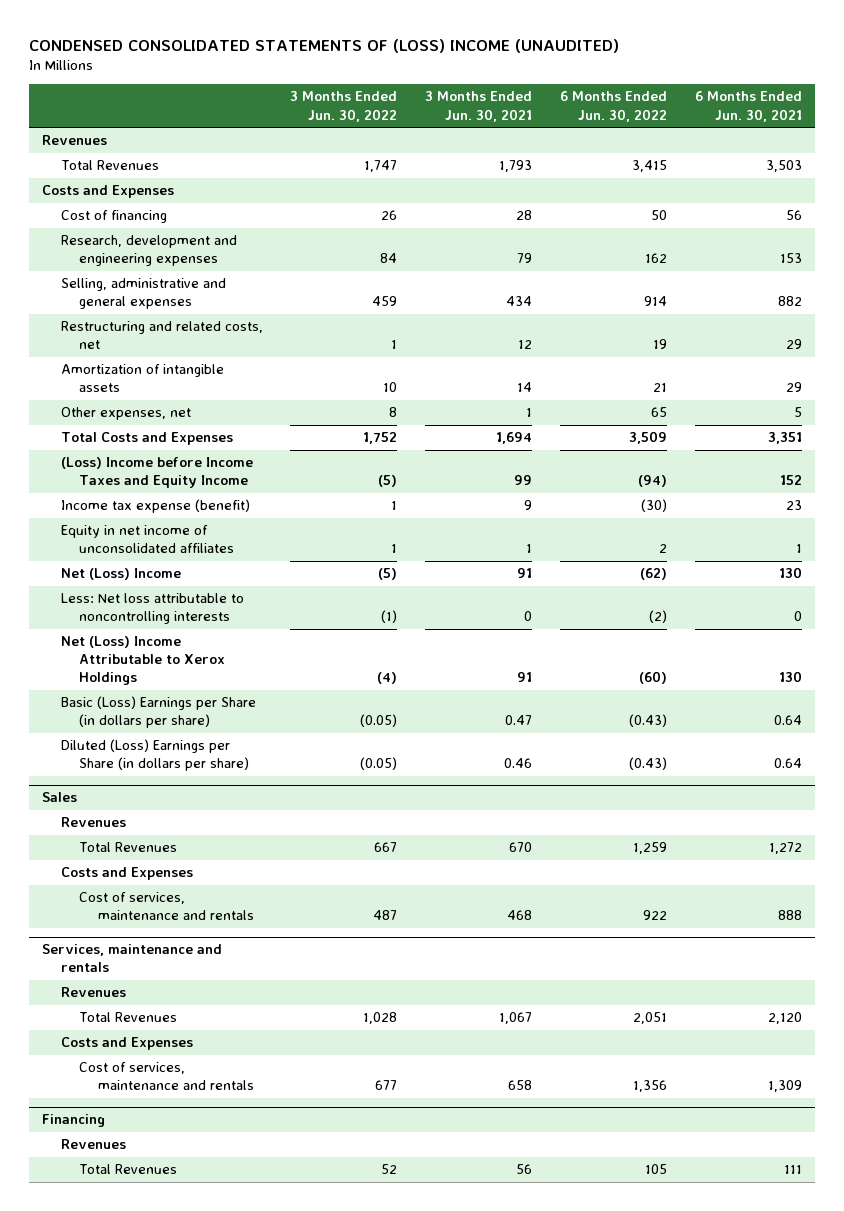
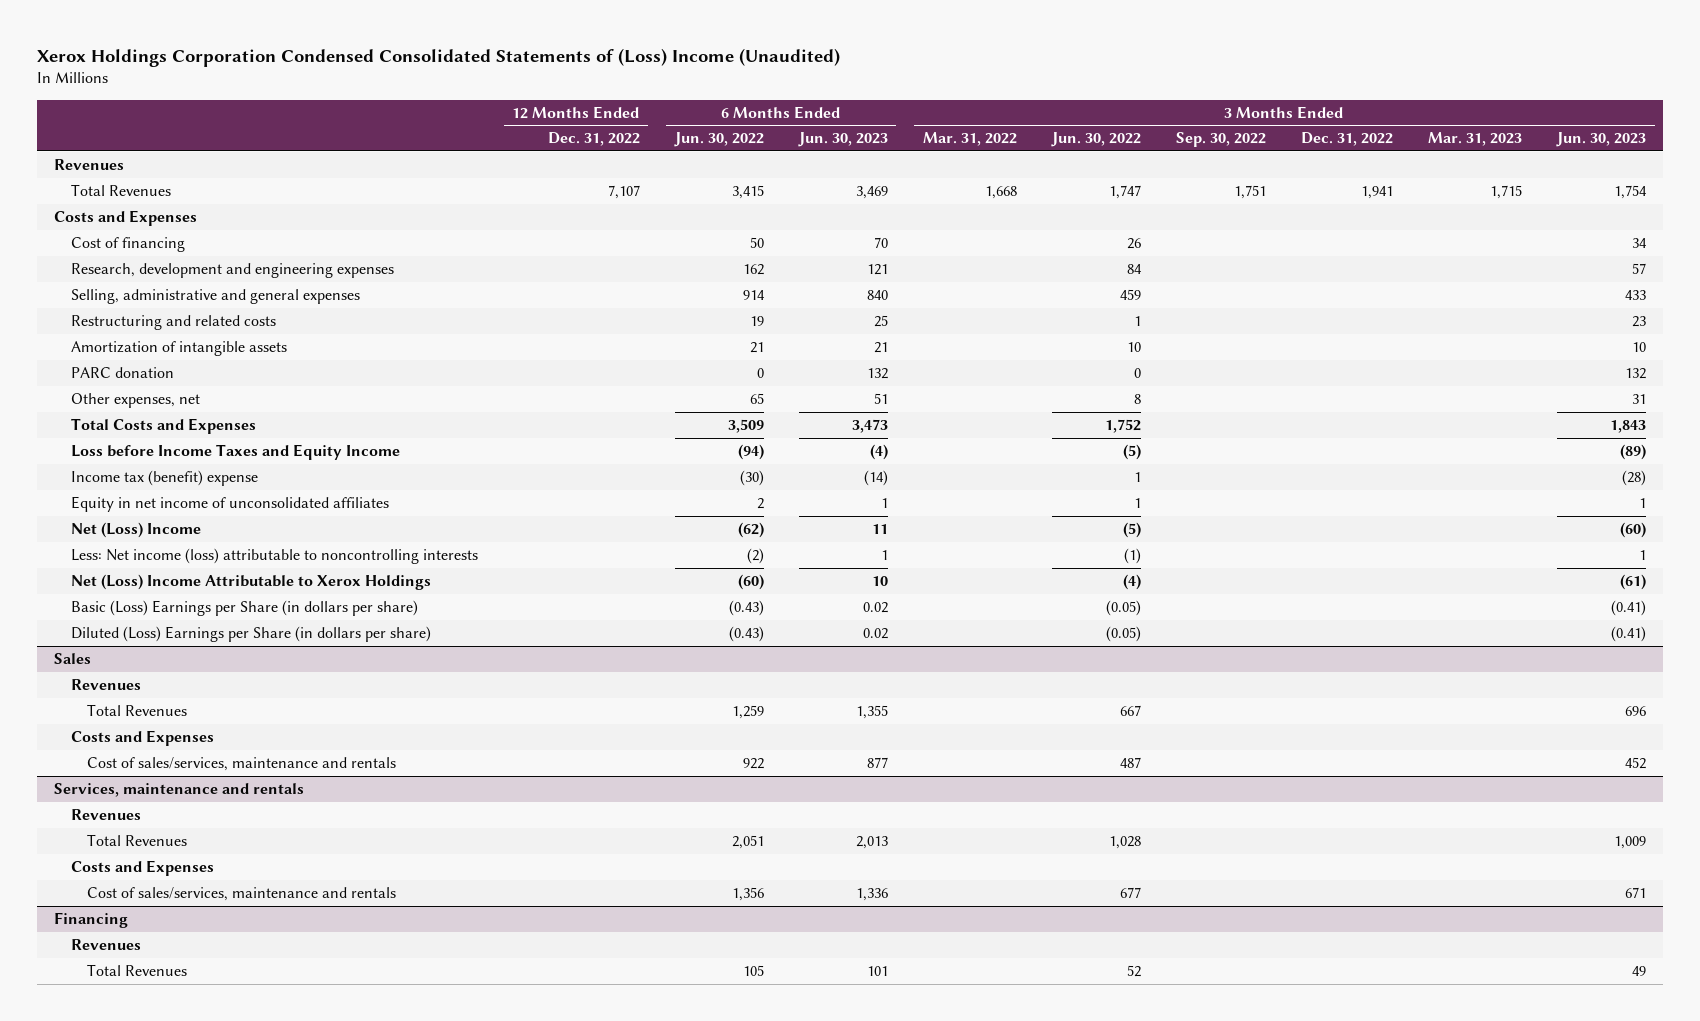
- CONDENSED CONSOLIDATED STATEMENTS OF (LOSS) INCOME (UNAUDITED)
+ Xerox Holdings Corporation Condensed Consolidated Statements of (Loss) Income (Unaudited)
- | 3 Months Ended Jun. 30, 2022 | 3 Months Ended Jun. 30, 2021 | 6 Months Ended Jun. 30, 2022 | 6 Months Ended Jun. 30, 2021
+ | 12 Months Ended Dec. 31, 2022 | 6 Months Ended Jun. 30, 2022 | 6 Months Ended Jun. 30, 2023 | 3 Months Ended Mar. 31, 2022 | 3 Months Ended Jun. 30, 2022 | 3 Months Ended Sep. 30, 2022 | 3 Months Ended Dec. 31, 2022 | 3 Months Ended Mar. 31, 2023 | 3 Months Ended Jun. 30, 2023
- Restructuring and related costs, net | 1 | 12 | 19 | 29
+ Restructuring and related costs | | 19 | 25 | | 1 | | | | 23
+ PARC donation | | 0 | 132 | | 0 | | | | 132
- (Loss) Income before Income Taxes and Equity Income | (5) | 99 | (94) | 152
- Income tax expense (benefit) | 1 | 9 | (30) | 23
+ Loss before Income Taxes and Equity Income | | (94) | (4) | | (5) | | | | (89)
+ Income tax (benefit) expense | | (30) | (14) | | 1 | | | | (28)
- Less: Net loss attributable to noncontrolling interests | (1) | 0 | (2) | 0
+ Less: Net income (loss) attributable to noncontrolling interests | | (2) | 1 | | (1) | | | | 1
@ Sales
- Cost of services, maintenance and rentals | 487 | 468 | 922 | 888
+ Cost of sales/services, maintenance and rentals | | 922 | 877 | | 487 | | | | 452
@ Services, maintenance and rentals
- Cost of services, maintenance and rentals | 677 | 658 | 1,356 | 1,309
+ Cost of sales/services, maintenance and rentals | | 1,356 | 1,336 | | 677 | | | | 671

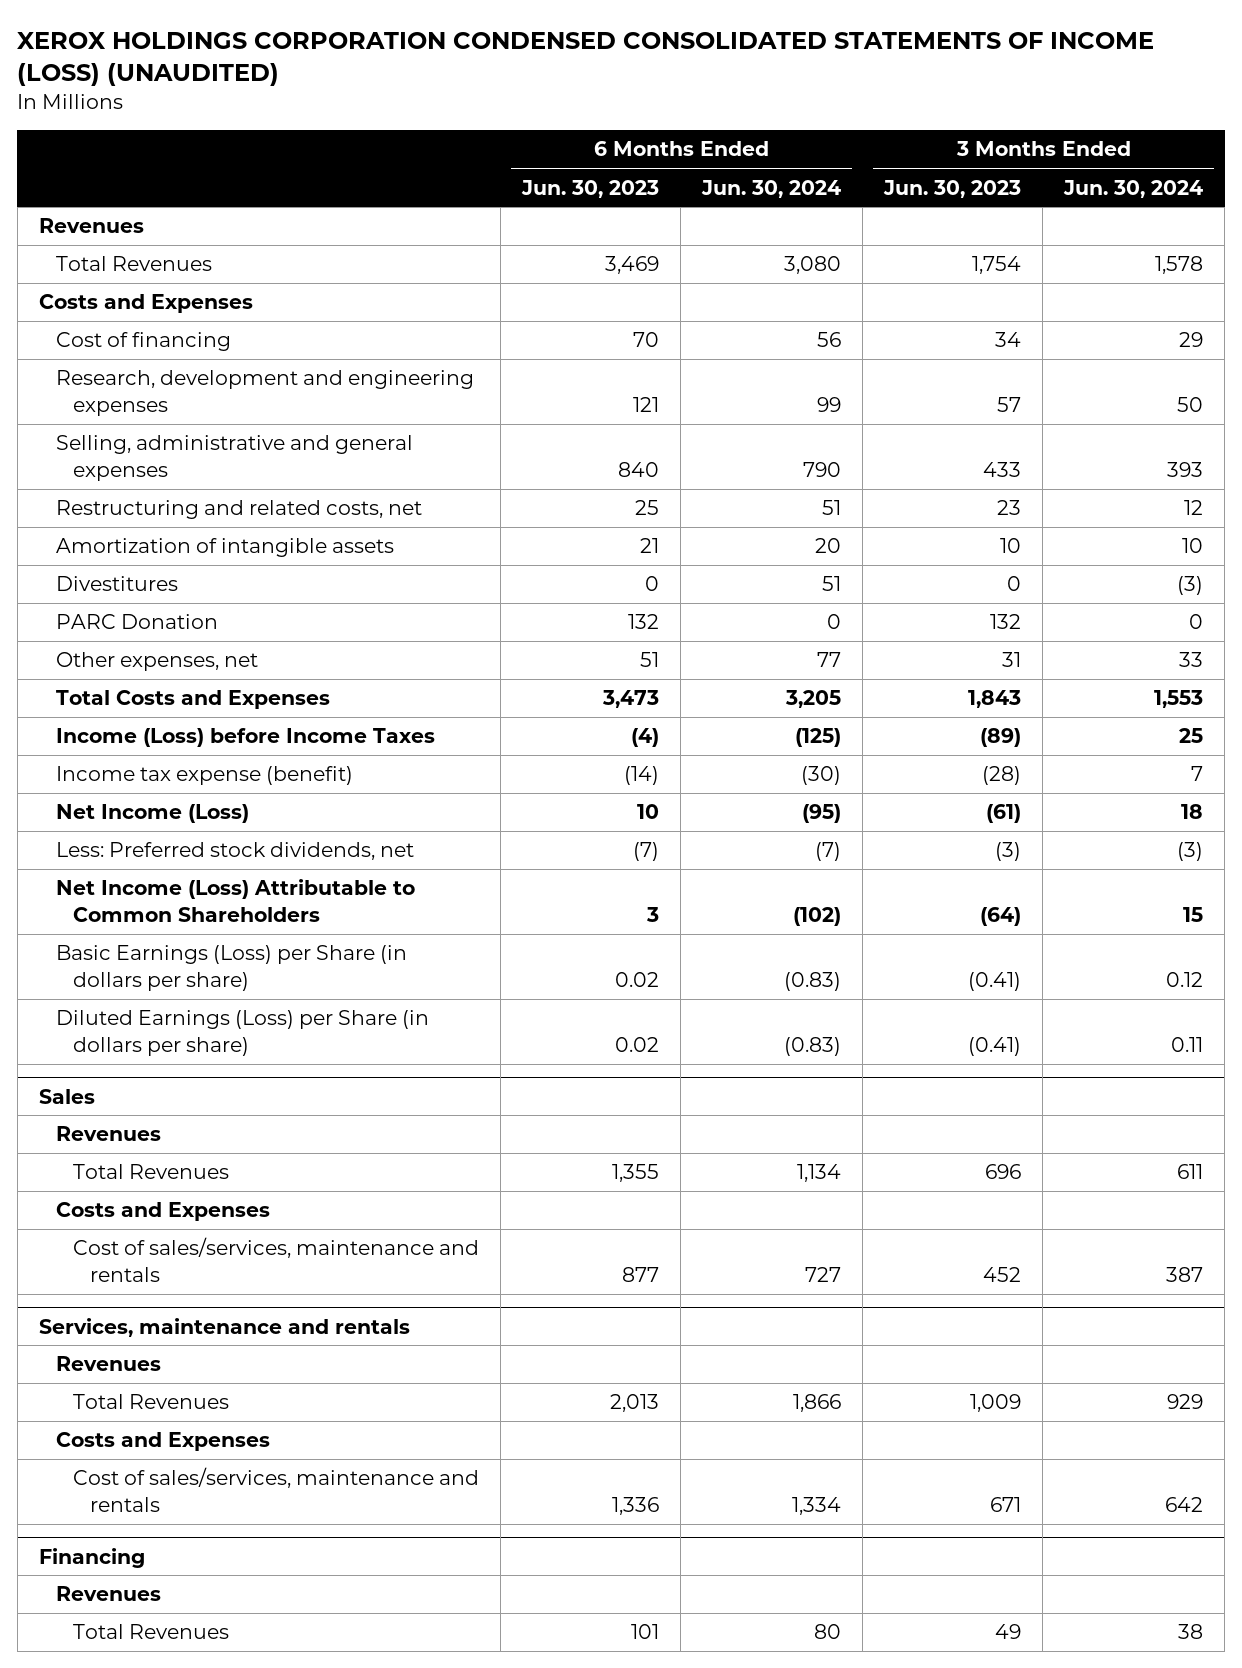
- Xerox Holdings Corporation Condensed Consolidated Statements of (Loss) Income (Unaudited)
+ XEROX HOLDINGS CORPORATION CONDENSED CONSOLIDATED STATEMENTS OF INCOME (LOSS) (UNAUDITED)
- | 12 Months Ended Dec. 31, 2022 | 6 Months Ended Jun. 30, 2022 | 6 Months Ended Jun. 30, 2023 | 3 Months Ended Mar. 31, 2022 | 3 Months Ended Jun. 30, 2022 | 3 Months Ended Sep. 30, 2022 | 3 Months Ended Dec. 31, 2022 | 3 Months Ended Mar. 31, 2023 | 3 Months Ended Jun. 30, 2023
+ | 6 Months Ended Jun. 30, 2023 | 6 Months Ended Jun. 30, 2024 | 3 Months Ended Jun. 30, 2023 | 3 Months Ended Jun. 30, 2024
- Restructuring and related costs | | 19 | 25 | | 1 | | | | 23
+ Restructuring and related costs, net | 25 | 51 | 23 | 12
- PARC donation | | 0 | 132 | | 0 | | | | 132
+ Divestitures | 0 | 51 | 0 | (3)
+ PARC Donation | 132 | 0 | 132 | 0
- Loss before Income Taxes and Equity Income | | (94) | (4) | | (5) | | | | (89)
- Income tax (benefit) expense | | (30) | (14) | | 1 | | | | (28)
- Equity in net income of unconsolidated affiliates | | 2 | 1 | | 1 | | | | 1
- Net (Loss) Income | | (62) | 11 | | (5) | | | | (60)
- Less: Net income (loss) attributable to noncontrolling interests | | (2) | 1 | | (1) | | | | 1
- Net (Loss) Income Attributable to Xerox Holdings | | (60) | 10 | | (4) | | | | (61)
- Basic (Loss) Earnings per Share (in dollars per share) | | (0.43) | 0.02 | | (0.05) | | | | (0.41)
- Diluted (Loss) Earnings per Share (in dollars per share) | | (0.43) | 0.02 | | (0.05) | | | | (0.41)
+ Income (Loss) before Income Taxes | (4) | (125) | (89) | 25
+ Income tax expense (benefit) | (14) | (30) | (28) | 7
+ Net Income (Loss) | 10 | (95) | (61) | 18
+ Less: Preferred stock dividends, net | (7) | (7) | (3) | (3)
+ Net Income (Loss) Attributable to Common Shareholders | 3 | (102) | (64) | 15
+ Basic Earnings (Loss) per Share (in dollars per share) | 0.02 | (0.83) | (0.41) | 0.12
+ Diluted Earnings (Loss) per Share (in dollars per share) | 0.02 | (0.83) | (0.41) | 0.11

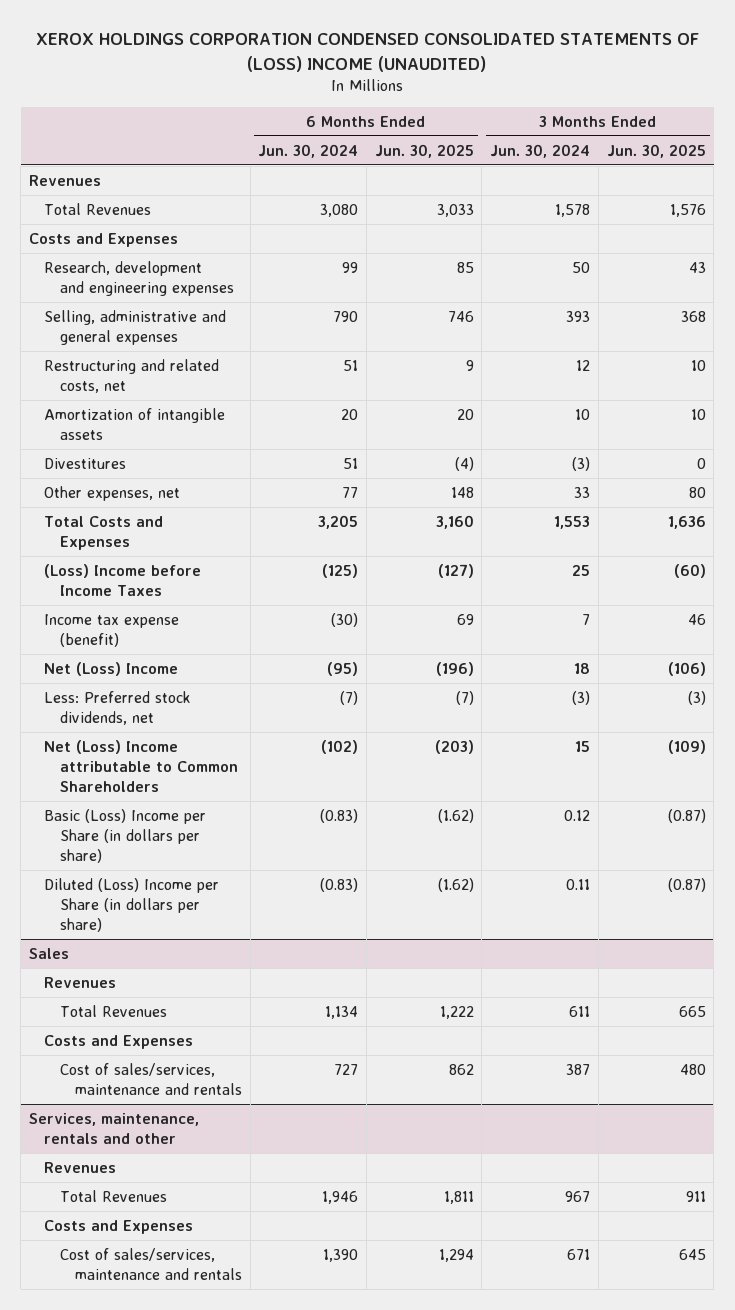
- XEROX HOLDINGS CORPORATION CONDENSED CONSOLIDATED STATEMENTS OF INCOME (LOSS) (UNAUDITED)
+ XEROX HOLDINGS CORPORATION CONDENSED CONSOLIDATED STATEMENTS OF (LOSS) INCOME (UNAUDITED)
- | 6 Months Ended Jun. 30, 2023 | 6 Months Ended Jun. 30, 2024 | 3 Months Ended Jun. 30, 2023 | 3 Months Ended Jun. 30, 2024
+ | 6 Months Ended Jun. 30, 2024 | 6 Months Ended Jun. 30, 2025 | 3 Months Ended Jun. 30, 2024 | 3 Months Ended Jun. 30, 2025
- Cost of financing | 70 | 56 | 34 | 29
- PARC Donation | 132 | 0 | 132 | 0
- Income (Loss) before Income Taxes | (4) | (125) | (89) | 25
+ (Loss) Income before Income Taxes | (125) | (127) | 25 | (60)
- Net Income (Loss) | 10 | (95) | (61) | 18
+ Net (Loss) Income | (95) | (196) | 18 | (106)
- Net Income (Loss) Attributable to Common Shareholders | 3 | (102) | (64) | 15
- Basic Earnings (Loss) per Share (in dollars per share) | 0.02 | (0.83) | (0.41) | 0.12
- Diluted Earnings (Loss) per Share (in dollars per share) | 0.02 | (0.83) | (0.41) | 0.11
+ Net (Loss) Income attributable to Common Shareholders | (102) | (203) | 15 | (109)
+ Basic (Loss) Income per Share (in dollars per share) | (0.83) | (1.62) | 0.12 | (0.87)
+ Diluted (Loss) Income per Share (in dollars per share) | (0.83) | (1.62) | 0.11 | (0.87)
- Services, maintenance and rentals
+ Services, maintenance, rentals and other
- Total Revenues | 2,013 | 1,866 | 1,009 | 929
+ Total Revenues | 1,946 | 1,811 | 967 | 911
- Cost of sales/services, maintenance and rentals | 1,336 | 1,334 | 671 | 642
- Financing
- Revenues
- Total Revenues | 101 | 80 | 49 | 38
+ Cost of sales/services, maintenance and rentals | 1,390 | 1,294 | 671 | 645

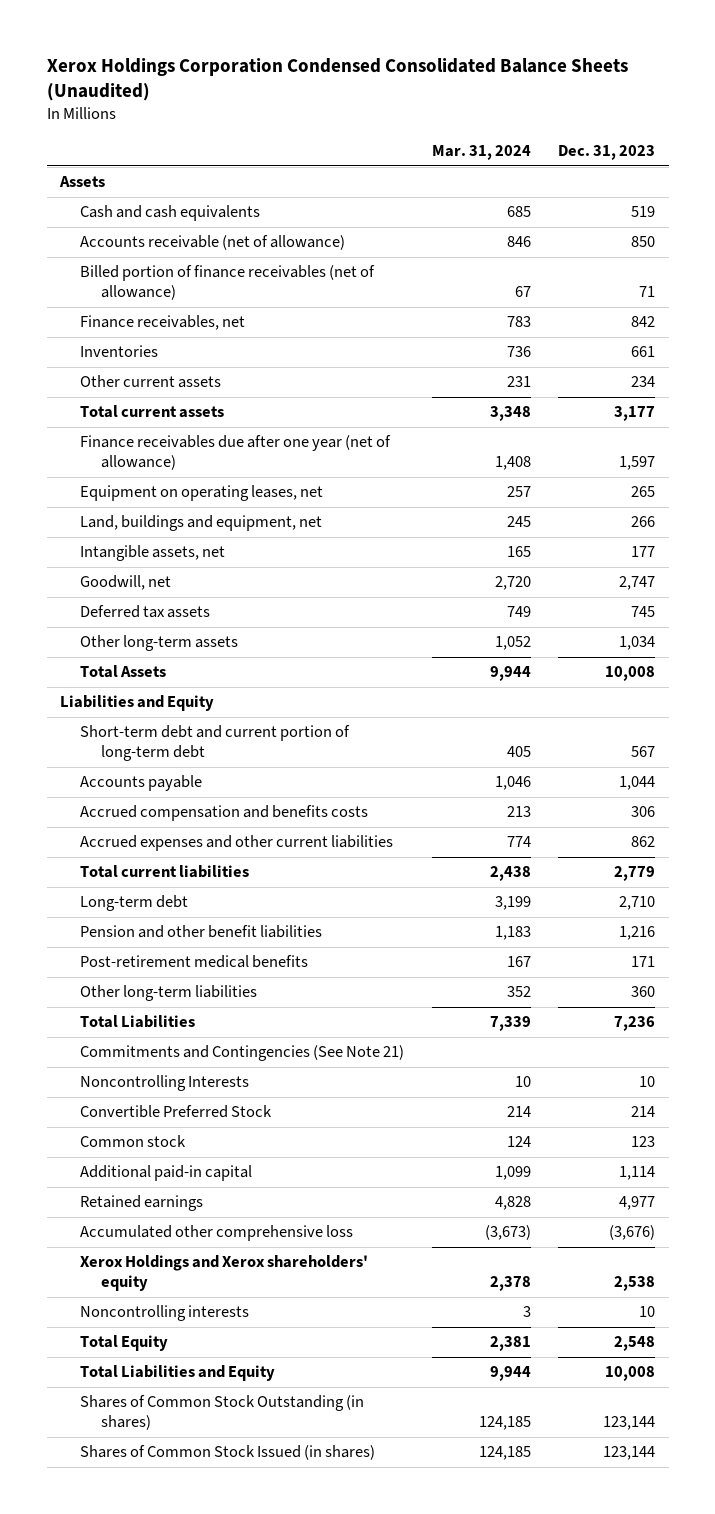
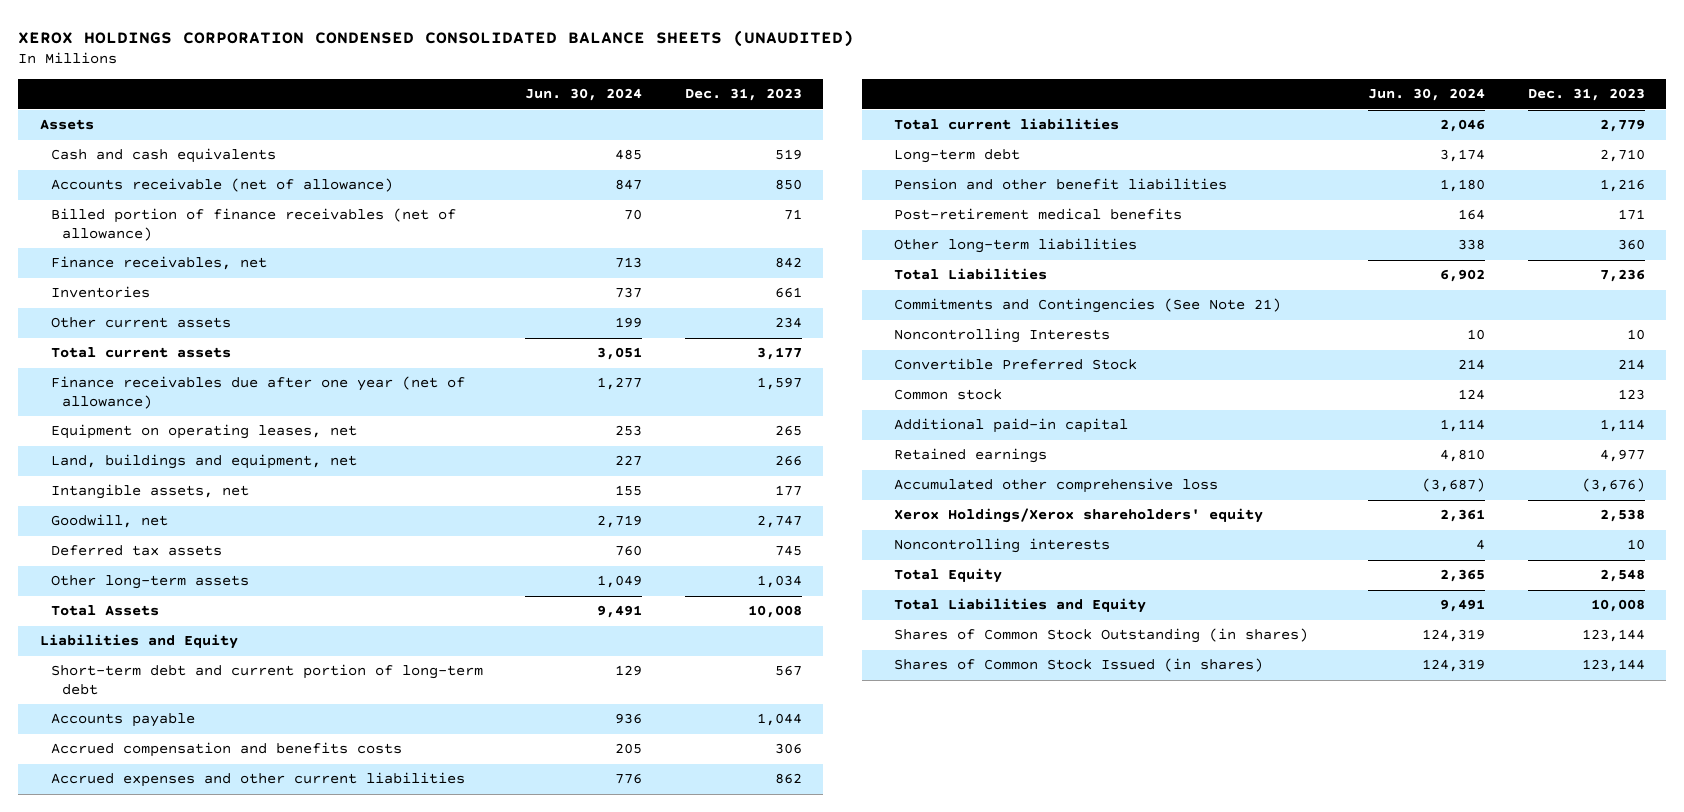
- Xerox Holdings Corporation Condensed Consolidated Balance Sheets (Unaudited)
+ XEROX HOLDINGS CORPORATION CONDENSED CONSOLIDATED BALANCE SHEETS (UNAUDITED)
- | Mar. 31, 2024 | Dec. 31, 2023
+ | Jun. 30, 2024 | Dec. 31, 2023
- Xerox Holdings and Xerox shareholders' equity | 2,378 | 2,538
+ Xerox Holdings/Xerox shareholders' equity | 2,361 | 2,538

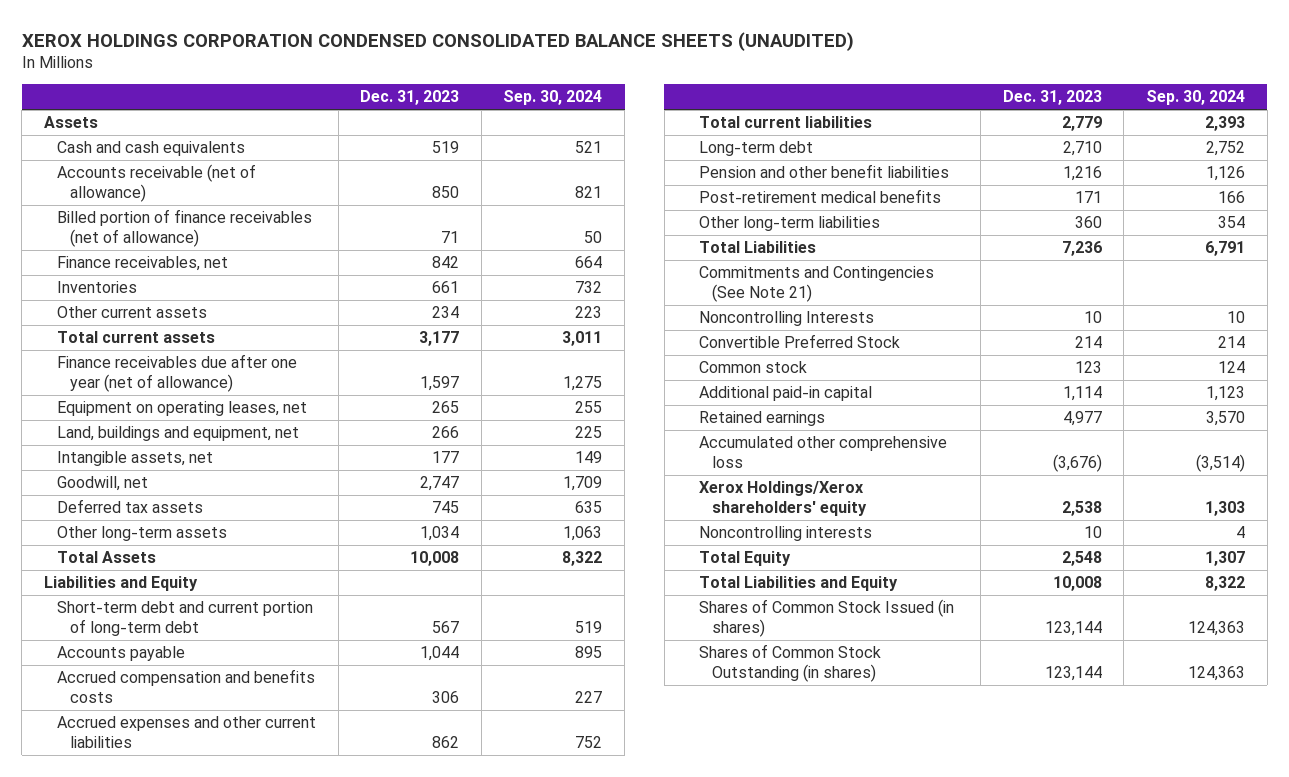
- | Jun. 30, 2024 | Dec. 31, 2023
+ | Dec. 31, 2023 | Sep. 30, 2024
moved down: Shares of Common Stock Outstanding (in shares) | 123,144 | 124,363

